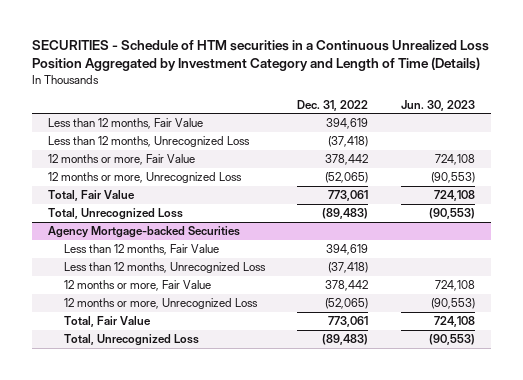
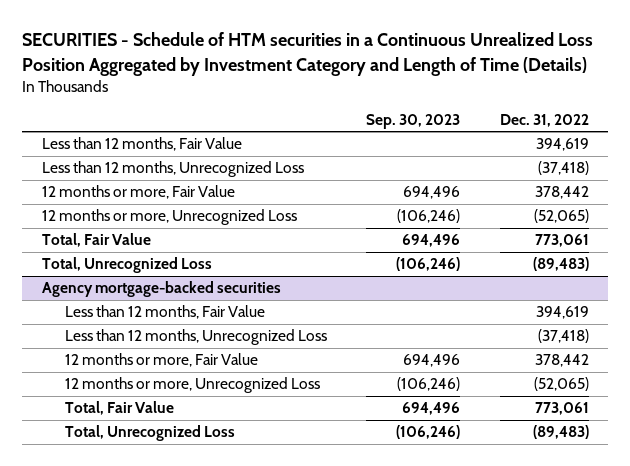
- | Dec. 31, 2022 | Jun. 30, 2023
+ | Sep. 30, 2023 | Dec. 31, 2022
- Agency Mortgage-backed Securities
+ Agency mortgage-backed securities

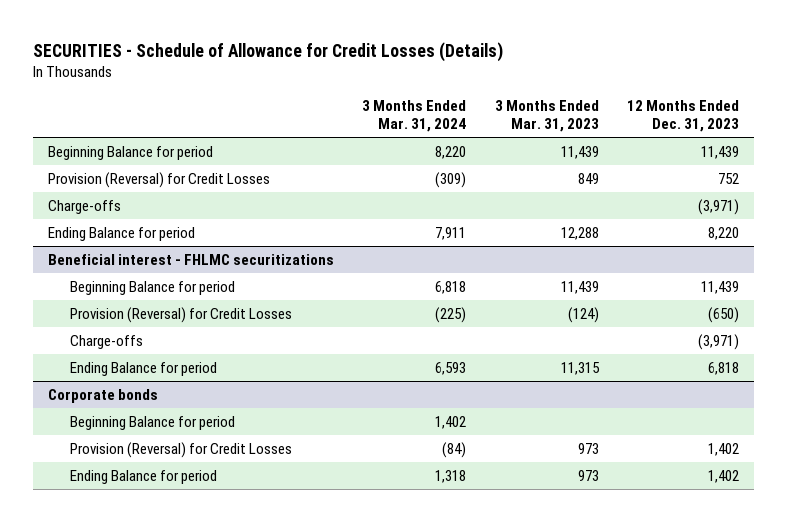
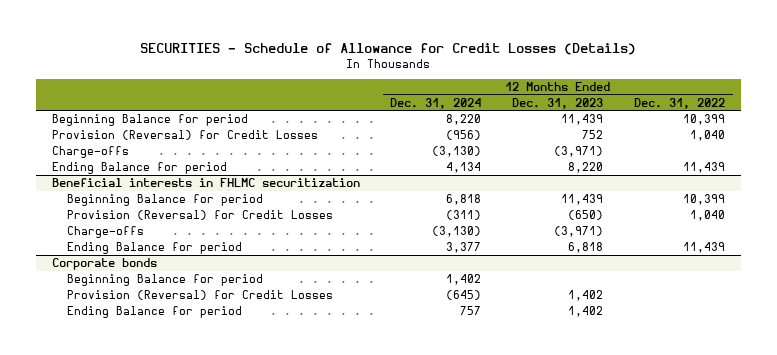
- | 3 Months Ended Mar. 31, 2024 | 3 Months Ended Mar. 31, 2023 | 12 Months Ended Dec. 31, 2023
+ | 12 Months Ended Dec. 31, 2024 | 12 Months Ended Dec. 31, 2023 | 12 Months Ended Dec. 31, 2022
- Beneficial interest - FHLMC securitizations
+ Beneficial interests in FHLMC securitization

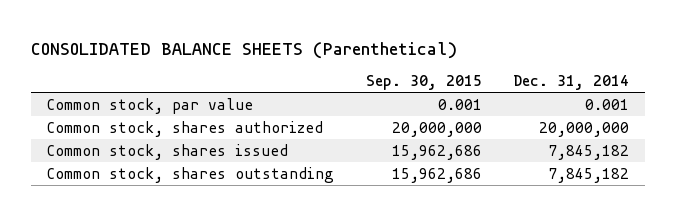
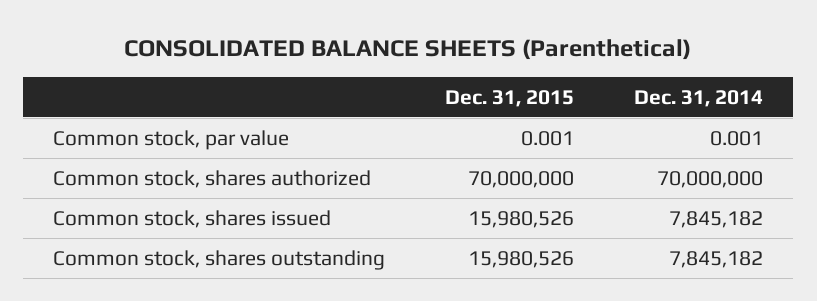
- | Sep. 30, 2015 | Dec. 31, 2014
+ | Dec. 31, 2015 | Dec. 31, 2014
- Common stock, shares authorized | 20,000,000 | 20,000,000
+ Common stock, shares authorized | 70,000,000 | 70,000,000

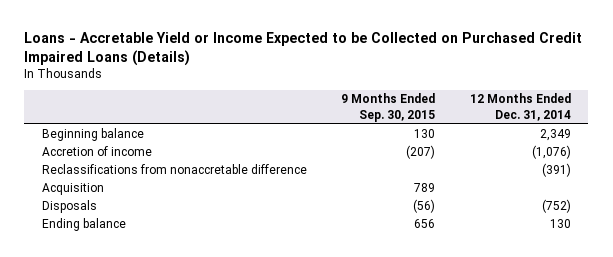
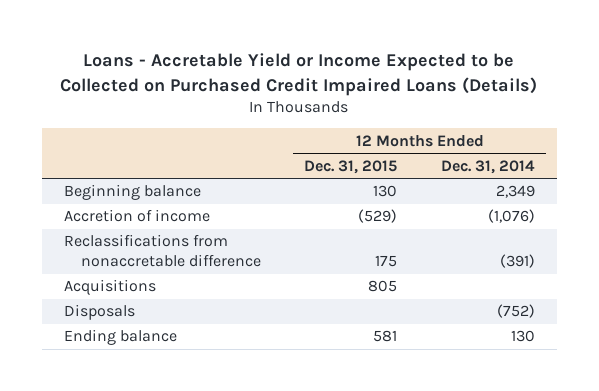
- | 9 Months Ended Sep. 30, 2015 | 12 Months Ended Dec. 31, 2014
+ | 12 Months Ended Dec. 31, 2015 | 12 Months Ended Dec. 31, 2014
- Acquisition | 789 |
+ Acquisitions | 805 |

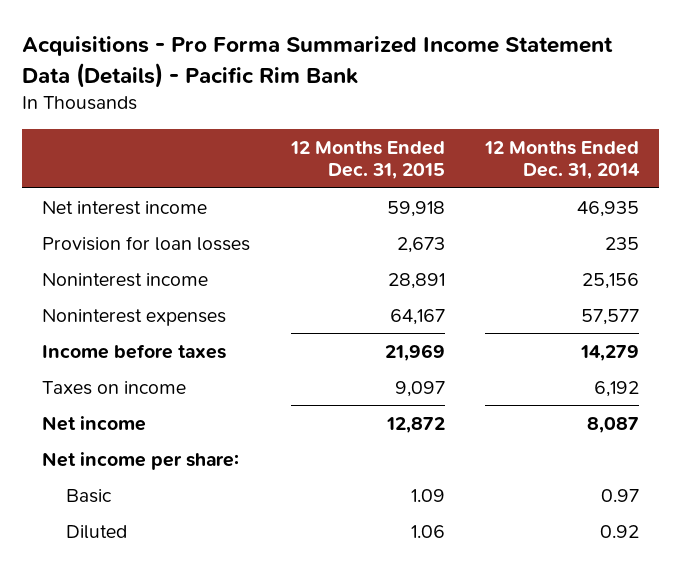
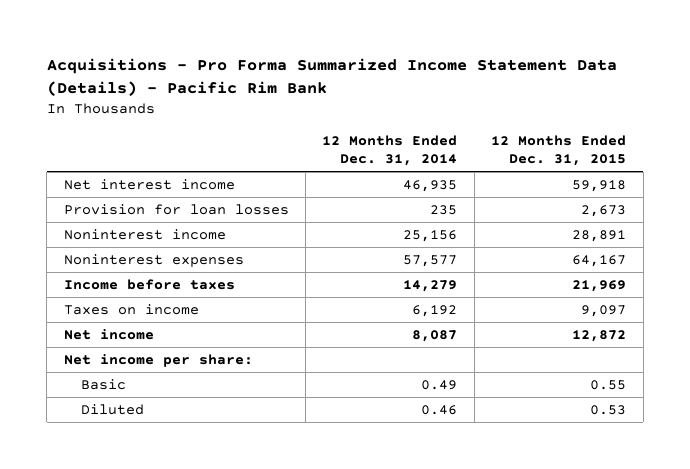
- | 12 Months Ended Dec. 31, 2015 | 12 Months Ended Dec. 31, 2014
+ | 12 Months Ended Dec. 31, 2014 | 12 Months Ended Dec. 31, 2015
- Basic | 1.09 | 0.97
- Diluted | 1.06 | 0.92
+ Basic | 0.49 | 0.55
+ Diluted | 0.46 | 0.53

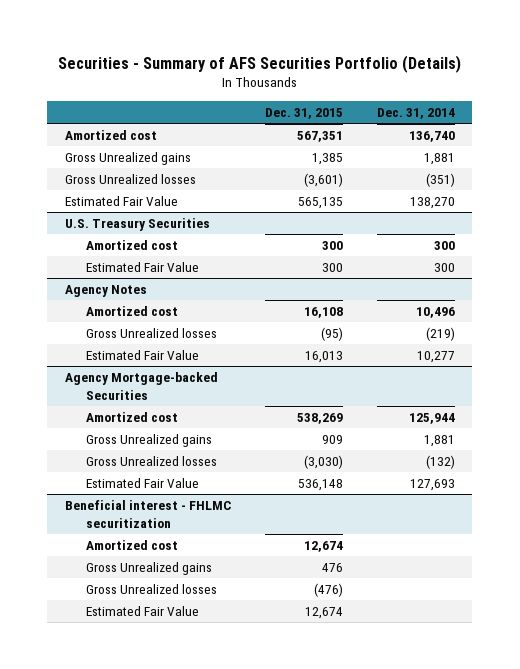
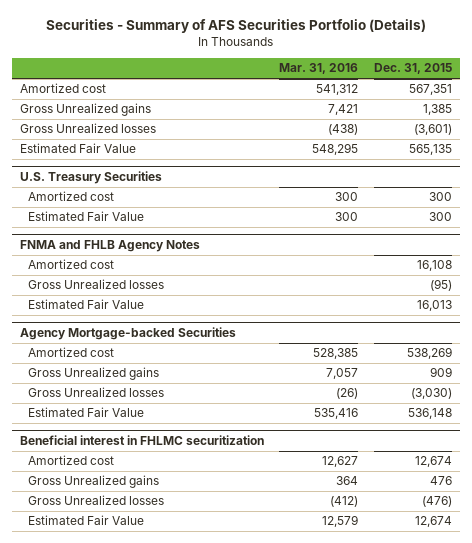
- | Dec. 31, 2015 | Dec. 31, 2014
+ | Mar. 31, 2016 | Dec. 31, 2015
- Agency Notes
+ FNMA and FHLB Agency Notes
- Beneficial interest - FHLMC securitization
+ Beneficial interest in FHLMC securitization

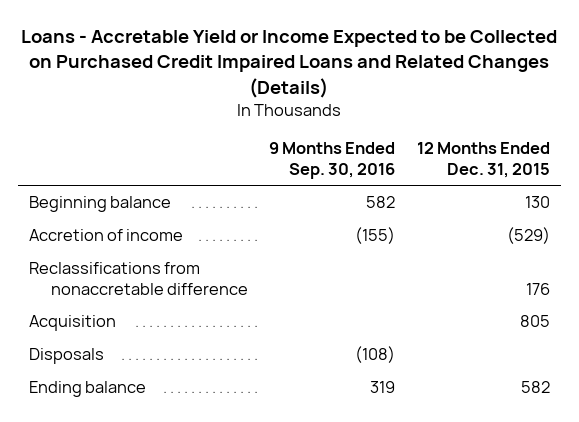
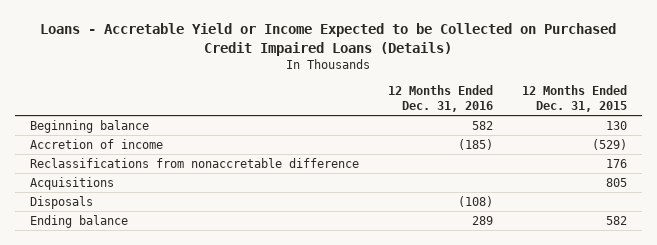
- Loans - Accretable Yield or Income Expected to be Collected on Purchased Credit Impaired Loans and Related Changes (Details)
+ Loans - Accretable Yield or Income Expected to be Collected on Purchased Credit Impaired Loans (Details)
- | 9 Months Ended Sep. 30, 2016 | 12 Months Ended Dec. 31, 2015
+ | 12 Months Ended Dec. 31, 2016 | 12 Months Ended Dec. 31, 2015
- Acquisition | | 805
+ Acquisitions | | 805

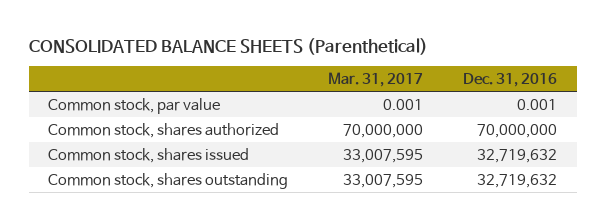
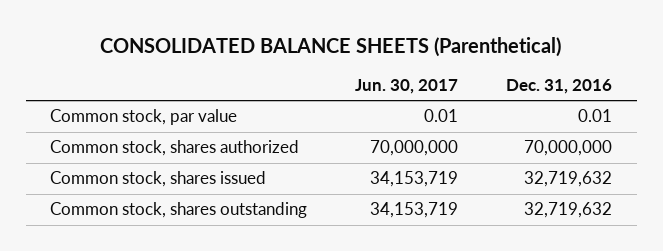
- | Mar. 31, 2017 | Dec. 31, 2016
+ | Jun. 30, 2017 | Dec. 31, 2016
- Common stock, par value | 0.001 | 0.001
+ Common stock, par value | 0.01 | 0.01

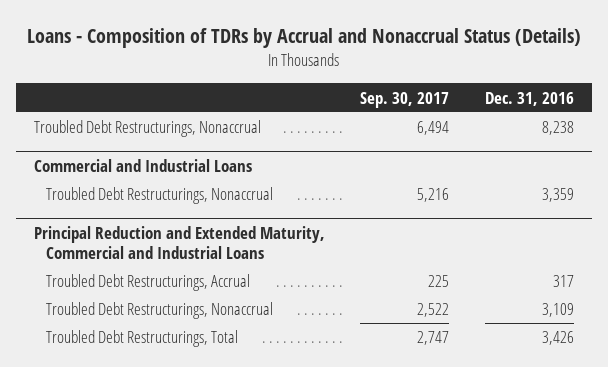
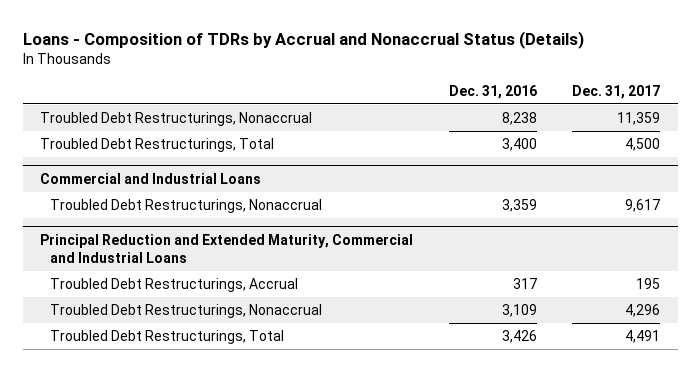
- | Sep. 30, 2017 | Dec. 31, 2016
+ | Dec. 31, 2016 | Dec. 31, 2017
+ Troubled Debt Restructurings, Total | 3,400 | 4,500

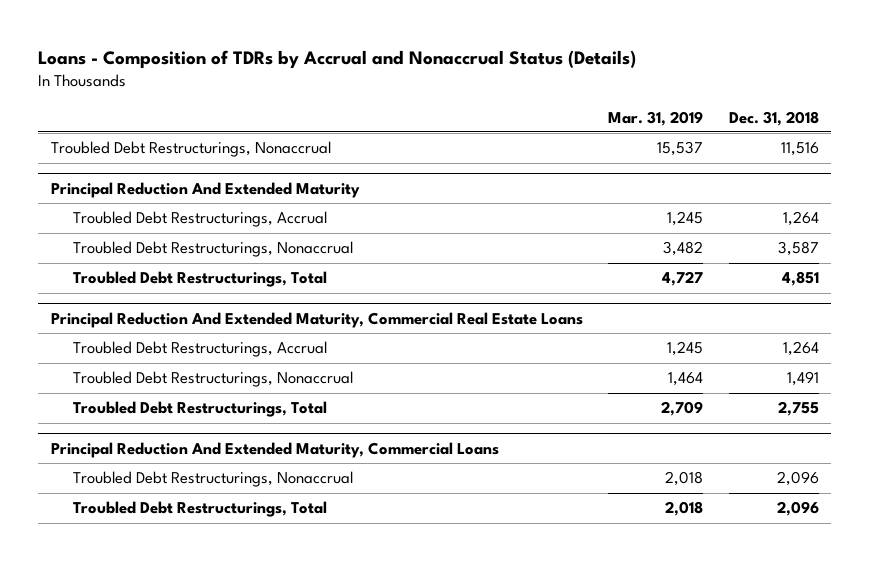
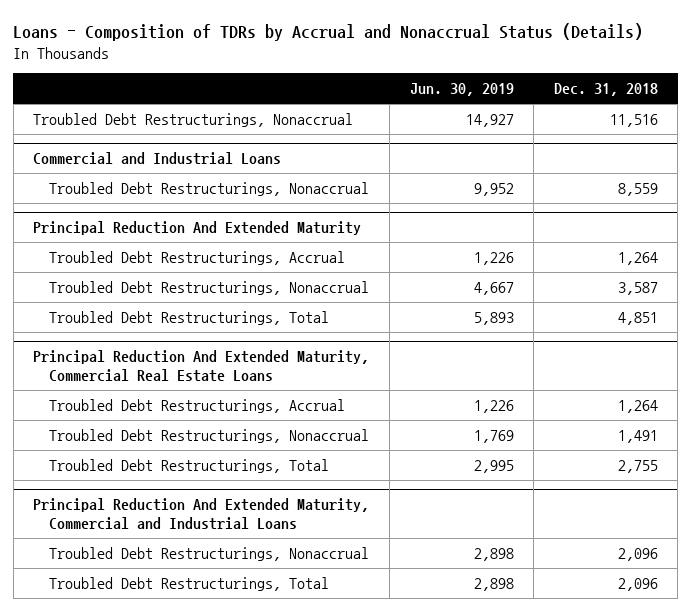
- | Mar. 31, 2019 | Dec. 31, 2018
+ | Jun. 30, 2019 | Dec. 31, 2018
+ Commercial and Industrial Loans
+ Troubled Debt Restructurings, Nonaccrual | 9,952 | 8,559
- Principal Reduction And Extended Maturity, Commercial Loans
+ Principal Reduction And Extended Maturity, Commercial and Industrial Loans

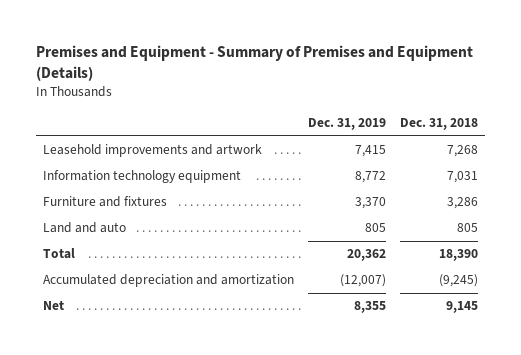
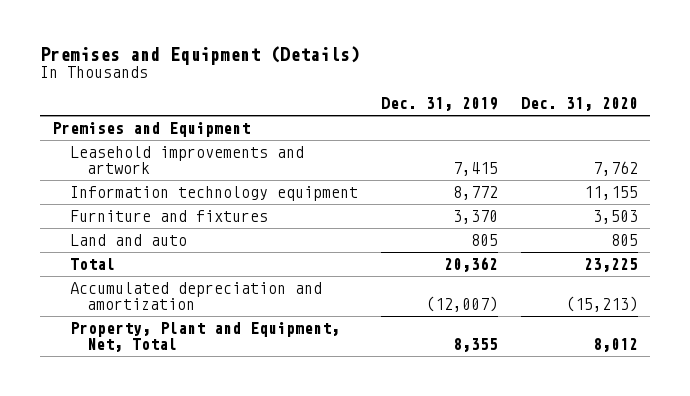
- Premises and Equipment - Summary of Premises and Equipment (Details)
+ Premises and Equipment (Details)
- | Dec. 31, 2019 | Dec. 31, 2018
+ | Dec. 31, 2019 | Dec. 31, 2020
+ Premises and Equipment
- Net | 8,355 | 9,145
+ Property, Plant and Equipment, Net, Total | 8,355 | 8,012

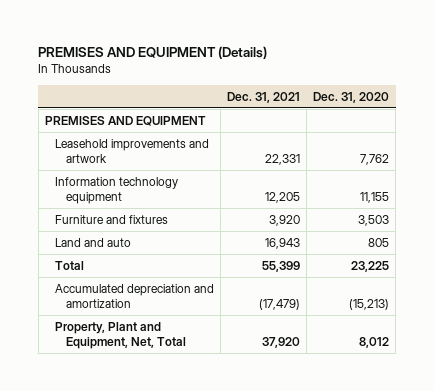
- Premises and Equipment (Details)
+ PREMISES AND EQUIPMENT (Details)
- | Dec. 31, 2019 | Dec. 31, 2020
+ | Dec. 31, 2021 | Dec. 31, 2020
- Premises and Equipment
+ PREMISES AND EQUIPMENT

